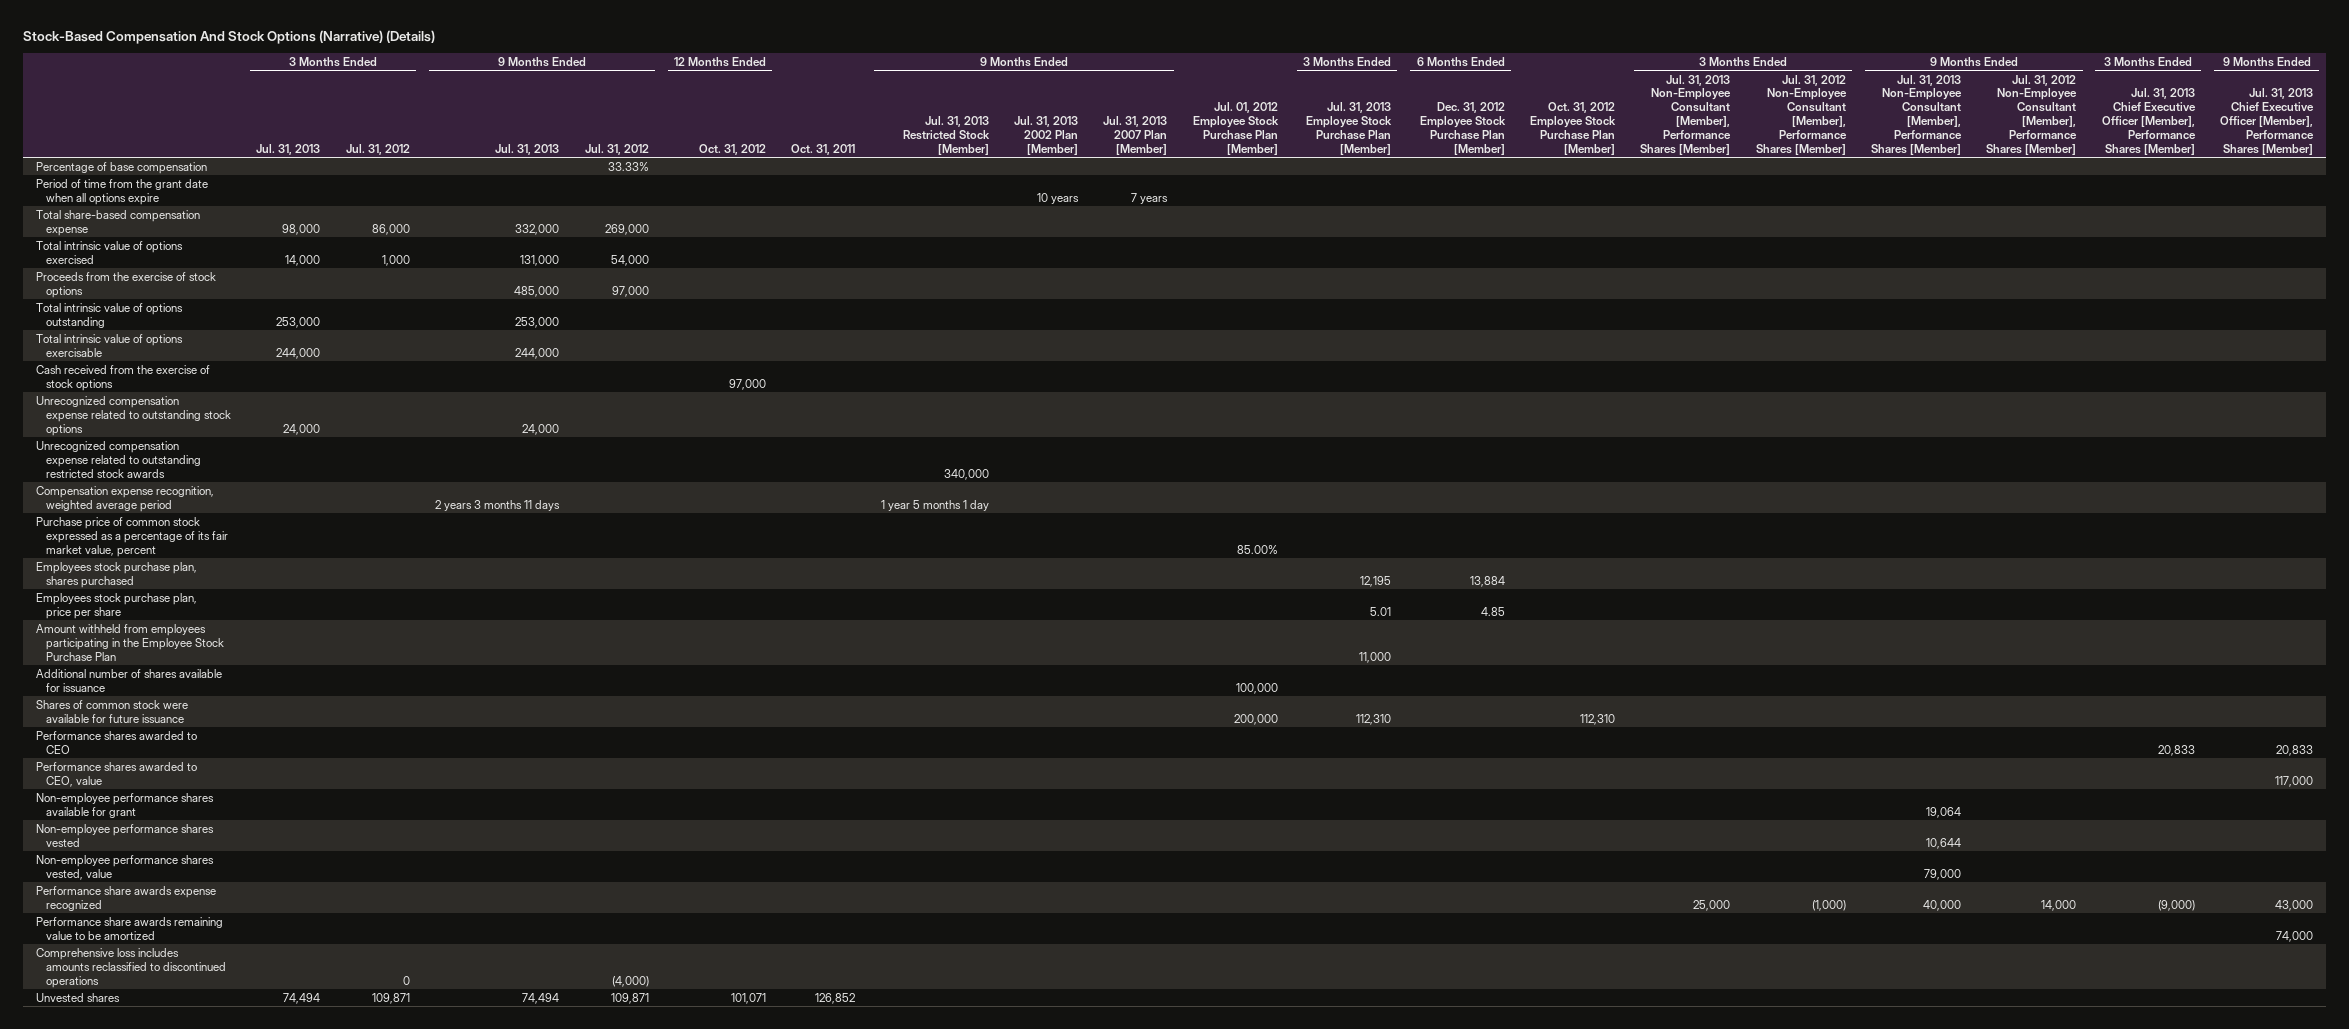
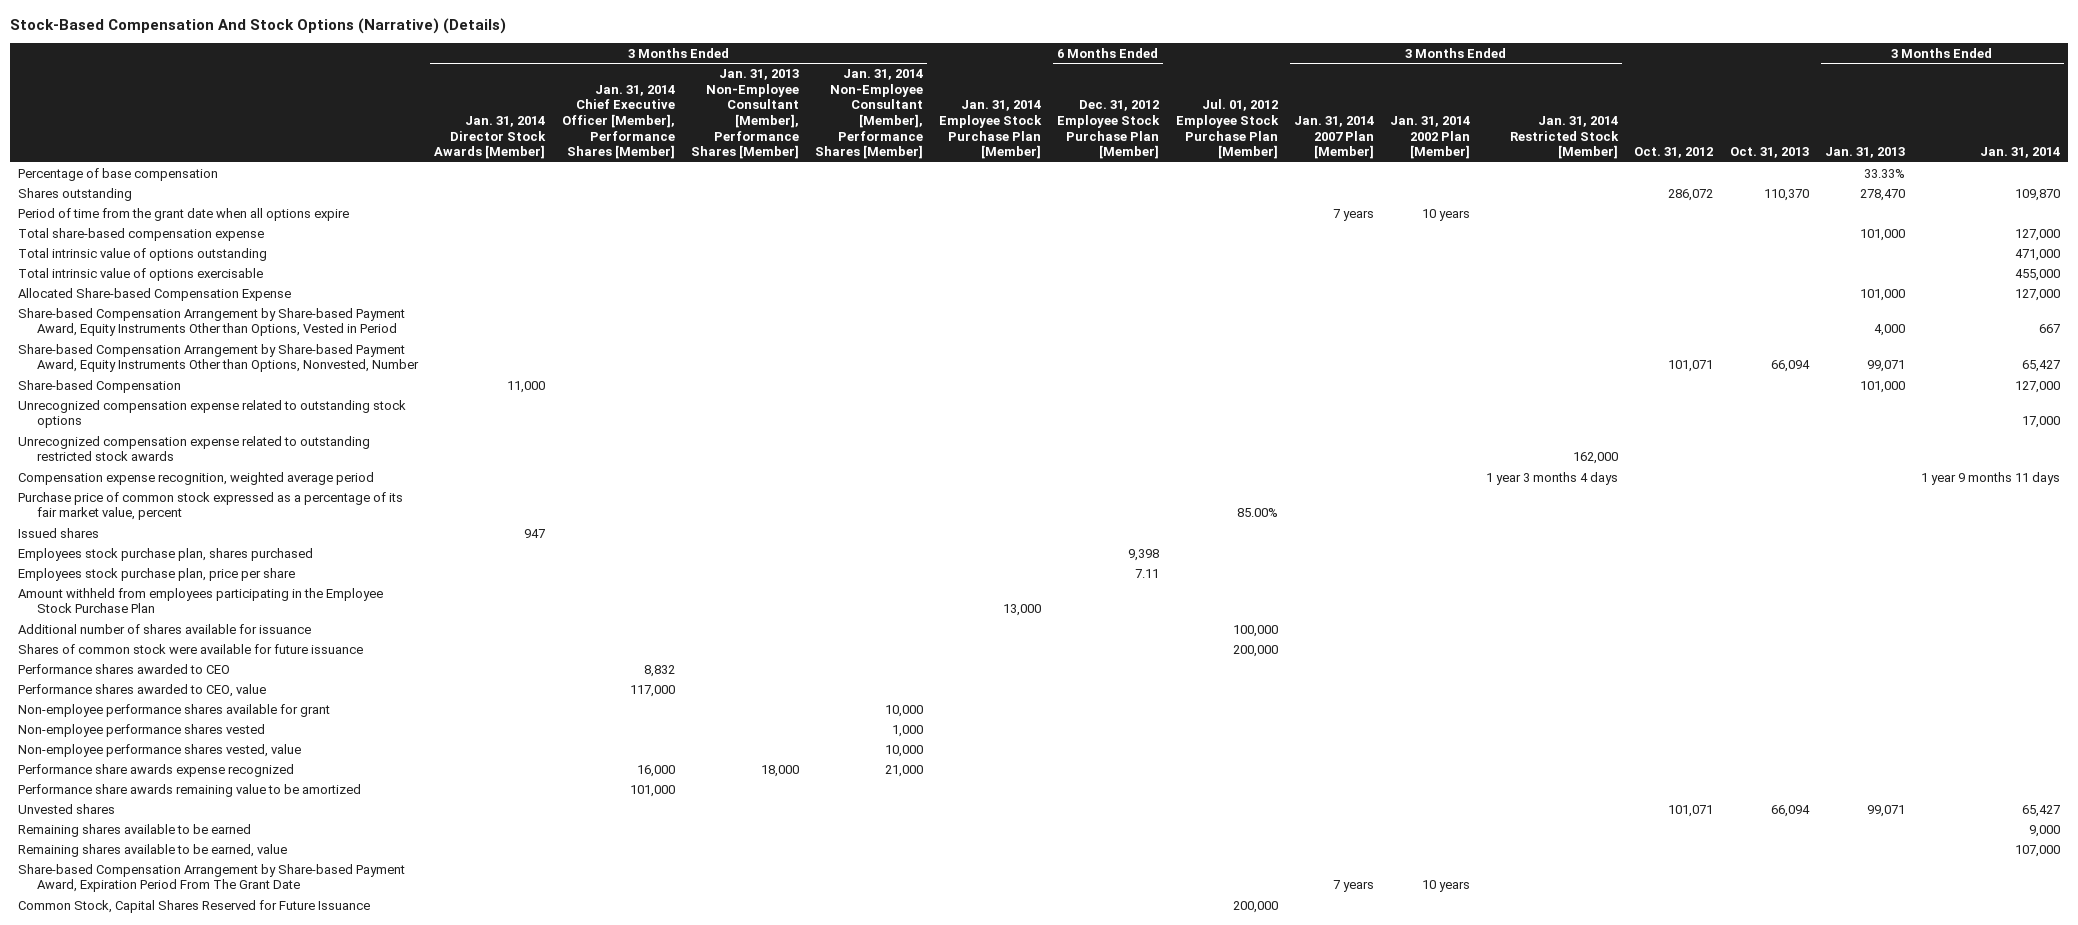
- | 3 Months Ended Jul. 31, 2013 | 3 Months Ended Jul. 31, 2012 | 9 Months Ended Jul. 31, 2013 | 9 Months Ended Jul. 31, 2012 | 12 Months Ended Oct. 31, 2012 | Oct. 31, 2011 | 9 Months Ended Jul. 31, 2013 Restricted Stock [Member] | 9 Months Ended Jul. 31, 2013 2002 Plan [Member] | 9 Months Ended Jul. 31, 2013 2007 Plan [Member] | Jul. 01, 2012 Employee Stock Purchase Plan [Member] | 3 Months Ended Jul. 31, 2013 Employee Stock Purchase Plan [Member] | 6 Months Ended Dec. 31, 2012 Employee Stock Purchase Plan [Member] | Oct. 31, 2012 Employee Stock Purchase Plan [Member] | 3 Months Ended Jul. 31, 2013 Non-Employee Consultant [Member], Performance Shares [Member] | 3 Months Ended Jul. 31, 2012 Non-Employee Consultant [Member], Performance Shares [Member] | 9 Months Ended Jul. 31, 2013 Non-Employee Consultant [Member], Performance Shares [Member] | 9 Months Ended Jul. 31, 2012 Non-Employee Consultant [Member], Performance Shares [Member] | 3 Months Ended Jul. 31, 2013 Chief Executive Officer [Member], Performance Shares [Member] | 9 Months Ended Jul. 31, 2013 Chief Executive Officer [Member], Performance Shares [Member]
+ | 3 Months Ended Jan. 31, 2014 Director Stock Awards [Member] | 3 Months Ended Jan. 31, 2014 Chief Executive Officer [Member], Performance Shares [Member] | 3 Months Ended Jan. 31, 2013 Non-Employee Consultant [Member], Performance Shares [Member] | 3 Months Ended Jan. 31, 2014 Non-Employee Consultant [Member], Performance Shares [Member] | Jan. 31, 2014 Employee Stock Purchase Plan [Member] | 6 Months Ended Dec. 31, 2012 Employee Stock Purchase Plan [Member] | Jul. 01, 2012 Employee Stock Purchase Plan [Member] | 3 Months Ended Jan. 31, 2014 2007 Plan [Member] | 3 Months Ended Jan. 31, 2014 2002 Plan [Member] | 3 Months Ended Jan. 31, 2014 Restricted Stock [Member] | Oct. 31, 2012 | Oct. 31, 2013 | 3 Months Ended Jan. 31, 2013 | 3 Months Ended Jan. 31, 2014
+ Shares outstanding | | | | | | | | | | | 286,072 | 110,370 | 278,470 | 109,870
- Total intrinsic value of options exercised | 14,000 | 1,000 | 131,000 | 54,000 | | | | | | | | | | | | | | |
- Proceeds from the exercise of stock options | | | 485,000 | 97,000 | | | | | | | | | | | | | | |
- Cash received from the exercise of stock options | | | | | 97,000 | | | | | | | | | | | | | |
+ Allocated Share-based Compensation Expense | | | | | | | | | | | | | 101,000 | 127,000
+ Share-based Compensation Arrangement by Share-based Payment Award, Equity Instruments Other than Options, Vested in Period | | | | | | | | | | | | | 4,000 | 667
+ Share-based Compensation Arrangement by Share-based Payment Award, Equity Instruments Other than Options, Nonvested, Number | | | | | | | | | | | 101,071 | 66,094 | 99,071 | 65,427
+ Share-based Compensation | 11,000 | | | | | | | | | | | | 101,000 | 127,000
- Employees stock purchase plan, shares purchased | | | | | | | | | | | 12,195 | 13,884 | | | | | | |
- Employees stock purchase plan, price per share | | | | | | | | | | | 5.01 | 4.85 | | | | | | |
+ Issued shares | 947 | | | | | | | | | | | | |
+ Employees stock purchase plan, shares purchased | | | | | | 9,398 | | | | | | | |
+ Employees stock purchase plan, price per share | | | | | | 7.11 | | | | | | | |
- Comprehensive loss includes amounts reclassified to discontinued operations | | 0 | | (4,000) | | | | | | | | | | | | | | |
+ Remaining shares available to be earned | | | | | | | | | | | | | | 9,000
+ Remaining shares available to be earned, value | | | | | | | | | | | | | | 107,000
+ Share-based Compensation Arrangement by Share-based Payment Award, Expiration Period From The Grant Date | | | | | | | | 7 years | 10 years | | | | |
+ Common Stock, Capital Shares Reserved for Future Issuance | | | | | | | 200,000 | | | | | | |

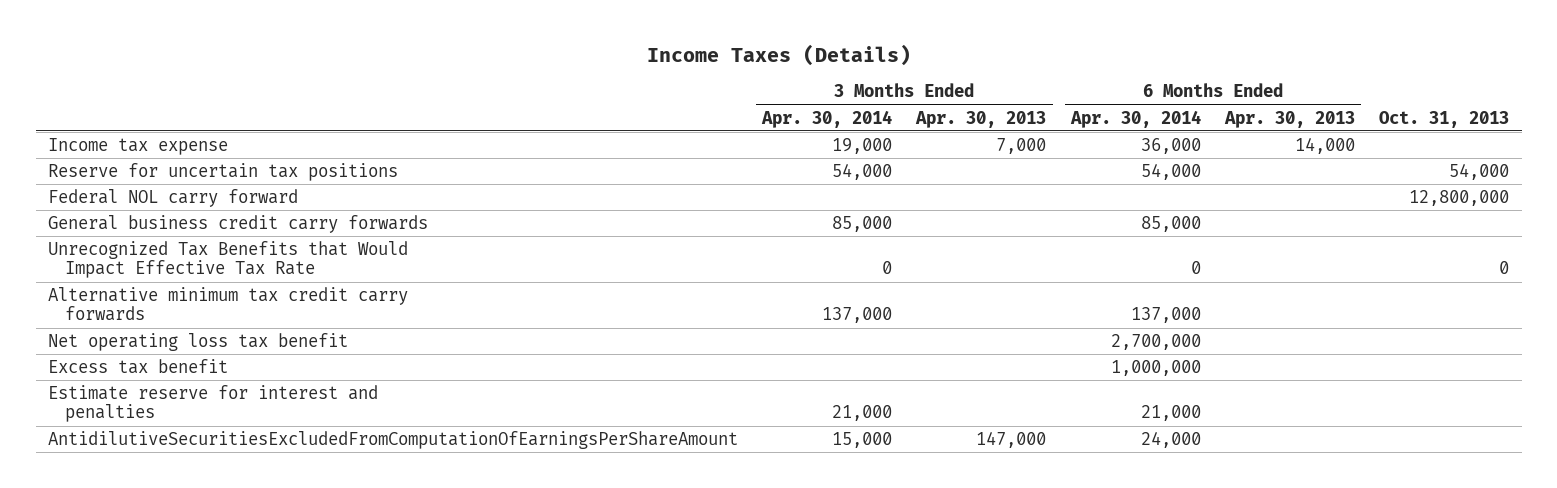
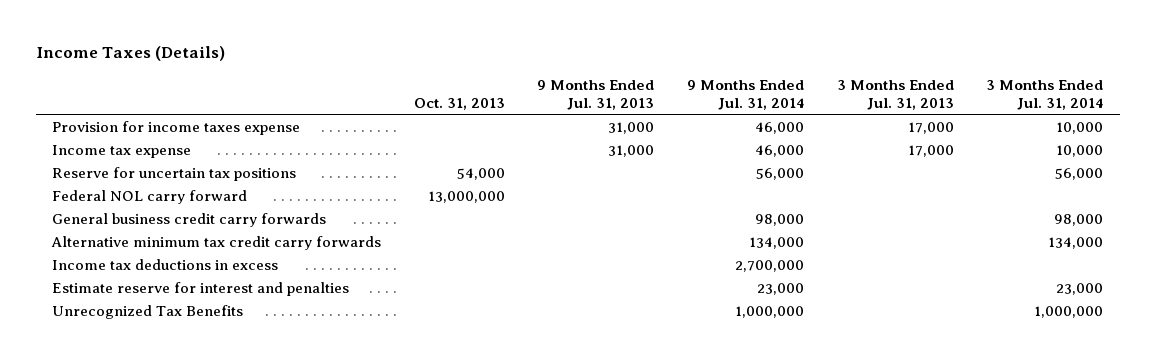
- | 3 Months Ended Apr. 30, 2014 | 3 Months Ended Apr. 30, 2013 | 6 Months Ended Apr. 30, 2014 | 6 Months Ended Apr. 30, 2013 | Oct. 31, 2013
+ | Oct. 31, 2013 | 9 Months Ended Jul. 31, 2013 | 9 Months Ended Jul. 31, 2014 | 3 Months Ended Jul. 31, 2013 | 3 Months Ended Jul. 31, 2014
+ Provision for income taxes expense | | 31,000 | 46,000 | 17,000 | 10,000
- Federal NOL carry forward | | | | | 12,800,000
+ Federal NOL carry forward | 13,000,000 | | | |
- Unrecognized Tax Benefits that Would Impact Effective Tax Rate | 0 | | 0 | | 0
- Net operating loss tax benefit | | | 2,700,000 | |
- Excess tax benefit | | | 1,000,000 | |
+ Income tax deductions in excess | | | 2,700,000 | |
- AntidilutiveSecuritiesExcludedFromComputationOfEarningsPerShareAmount | 15,000 | 147,000 | 24,000 | |
+ Unrecognized Tax Benefits | | | 1,000,000 | | 1,000,000

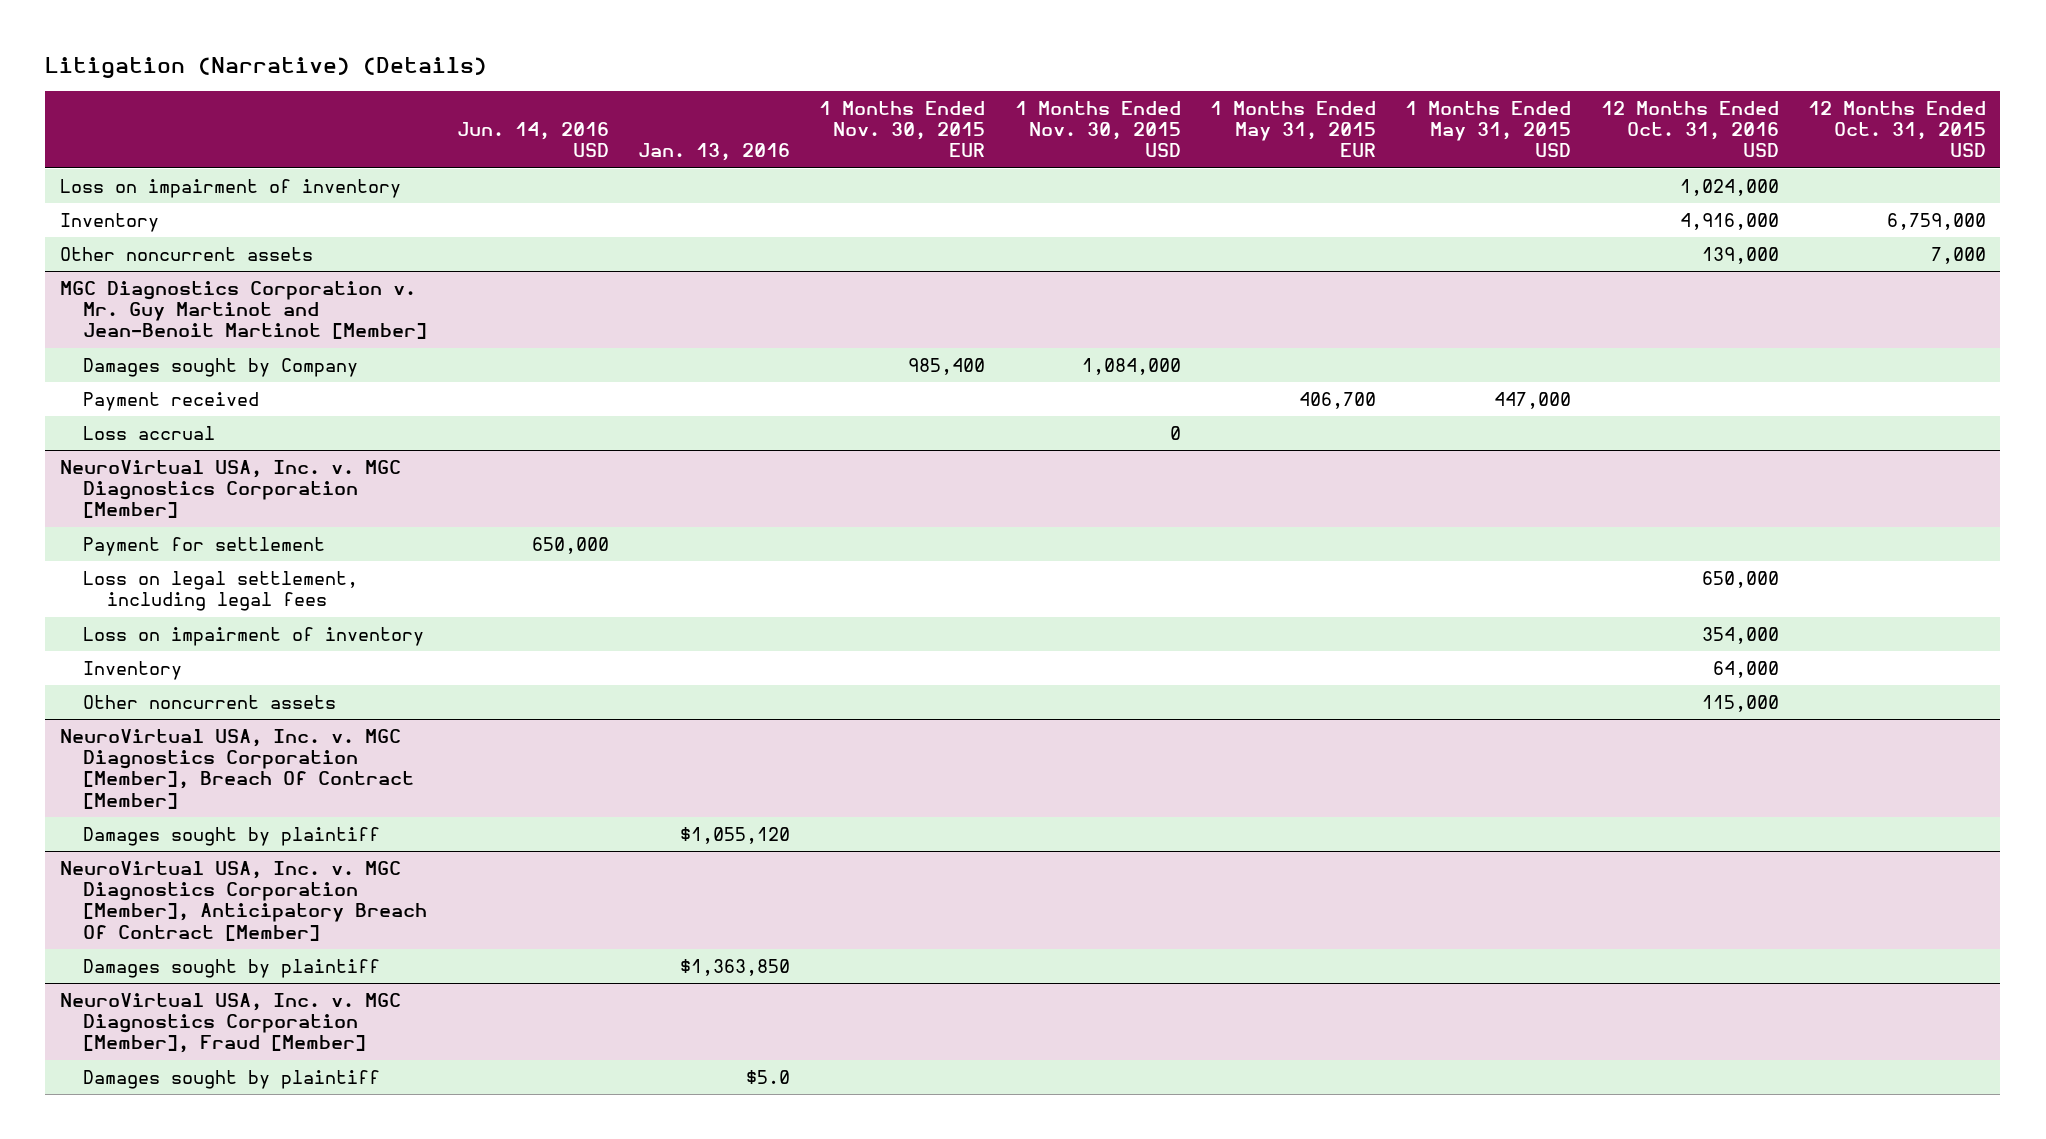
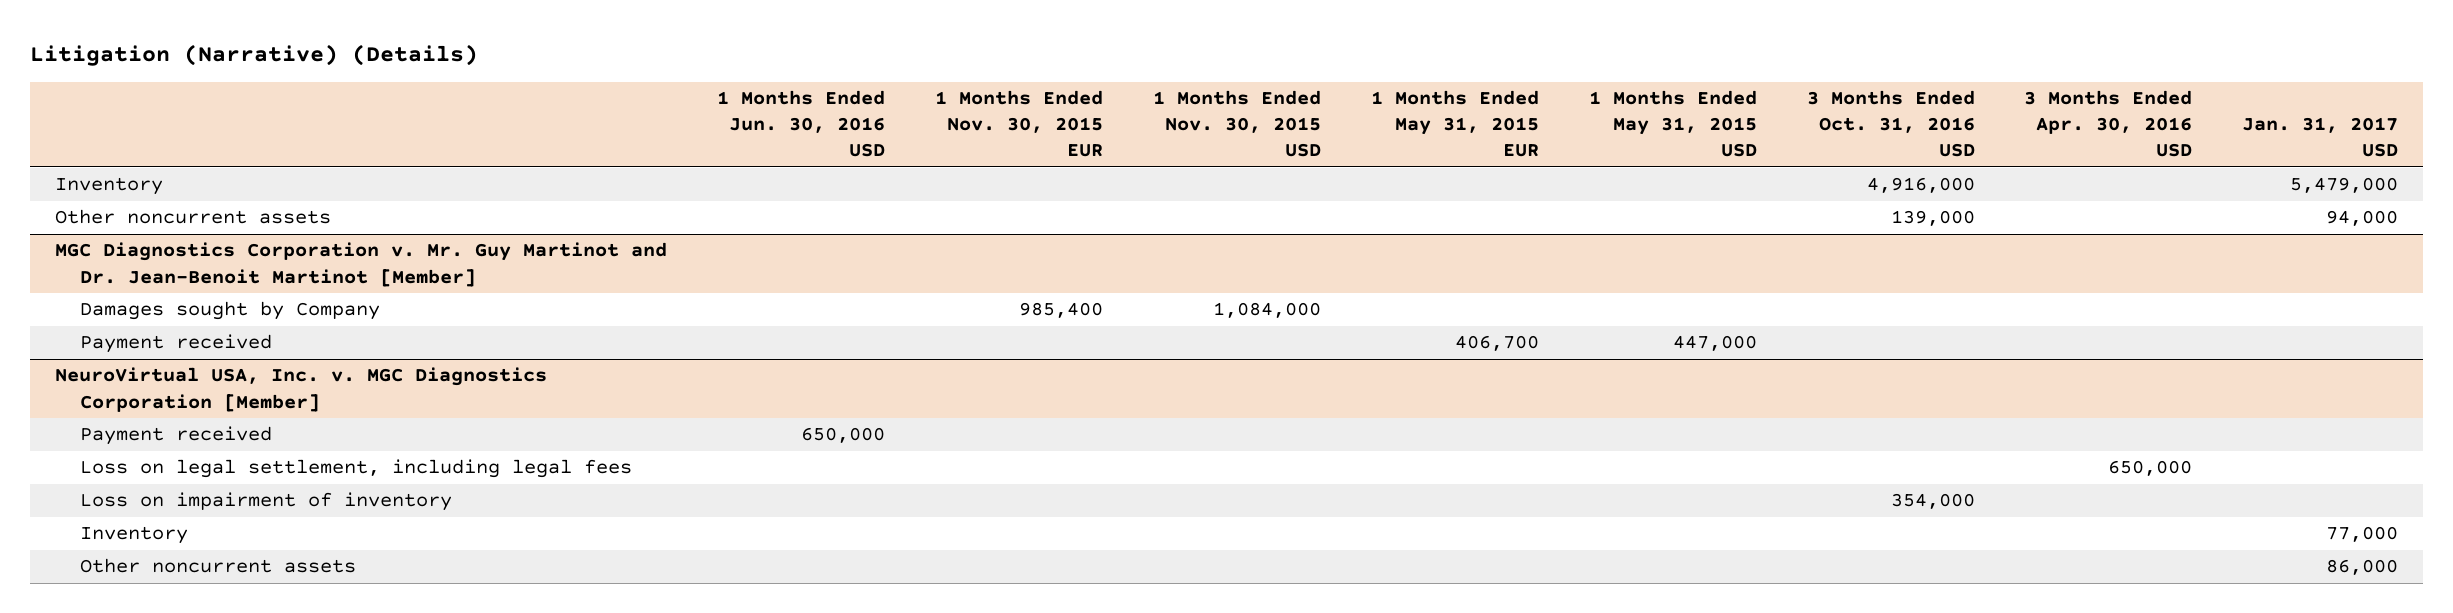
- | Jun. 14, 2016 USD | Jan. 13, 2016 | 1 Months Ended Nov. 30, 2015 EUR | 1 Months Ended Nov. 30, 2015 USD | 1 Months Ended May 31, 2015 EUR | 1 Months Ended May 31, 2015 USD | 12 Months Ended Oct. 31, 2016 USD | 12 Months Ended Oct. 31, 2015 USD
+ | 1 Months Ended Jun. 30, 2016 USD | 1 Months Ended Nov. 30, 2015 EUR | 1 Months Ended Nov. 30, 2015 USD | 1 Months Ended May 31, 2015 EUR | 1 Months Ended May 31, 2015 USD | 3 Months Ended Oct. 31, 2016 USD | 3 Months Ended Apr. 30, 2016 USD | Jan. 31, 2017 USD
- Loss on impairment of inventory | | | | | | | 1,024,000 |
- MGC Diagnostics Corporation v. Mr. Guy Martinot and Jean-Benoit Martinot [Member]
+ MGC Diagnostics Corporation v. Mr. Guy Martinot and Dr. Jean-Benoit Martinot [Member]
- Loss accrual | | | | 0 | | | |
@ NeuroVirtual USA, Inc. v. MGC Diagnostics Corporation [Member]
- Payment for settlement | 650,000 | | | | | | |
+ Payment received | 650,000 | | | | | | |
- NeuroVirtual USA, Inc. v. MGC Diagnostics Corporation [Member], Breach Of Contract [Member]
- Damages sought by plaintiff | | $1,055,120 | | | | | |
- NeuroVirtual USA, Inc. v. MGC Diagnostics Corporation [Member], Anticipatory Breach Of Contract [Member]
- Damages sought by plaintiff | | $1,363,850 | | | | | |
- NeuroVirtual USA, Inc. v. MGC Diagnostics Corporation [Member], Fraud [Member]
- Damages sought by plaintiff | | $5.0 | | | | | |

